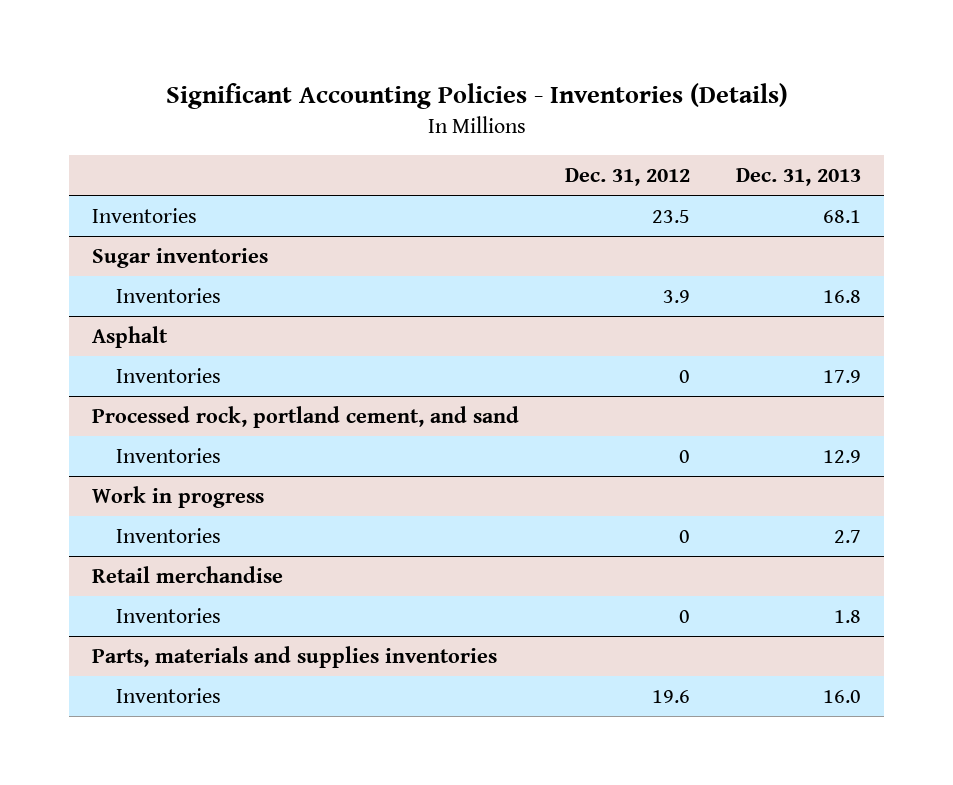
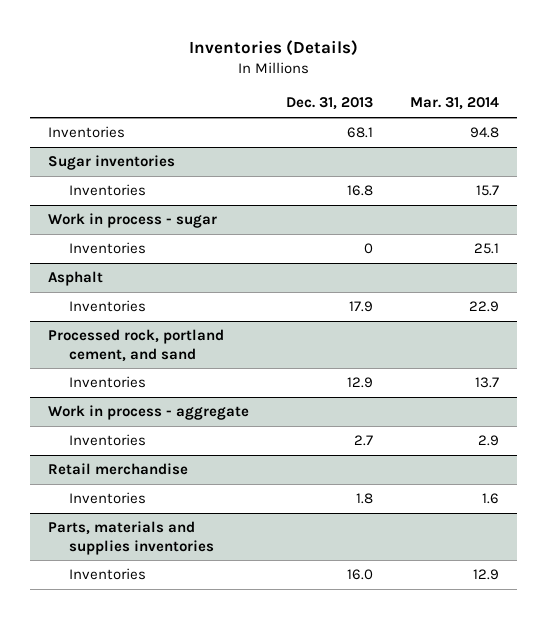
- Significant Accounting Policies - Inventories (Details)
+ Inventories (Details)
- | Dec. 31, 2012 | Dec. 31, 2013
+ | Dec. 31, 2013 | Mar. 31, 2014
+ Work in process - sugar
+ Inventories | 0 | 25.1
- Work in progress
+ Work in process - aggregate

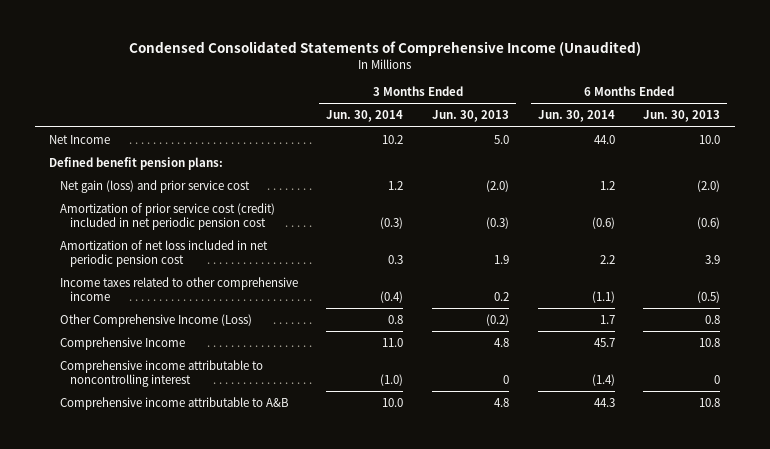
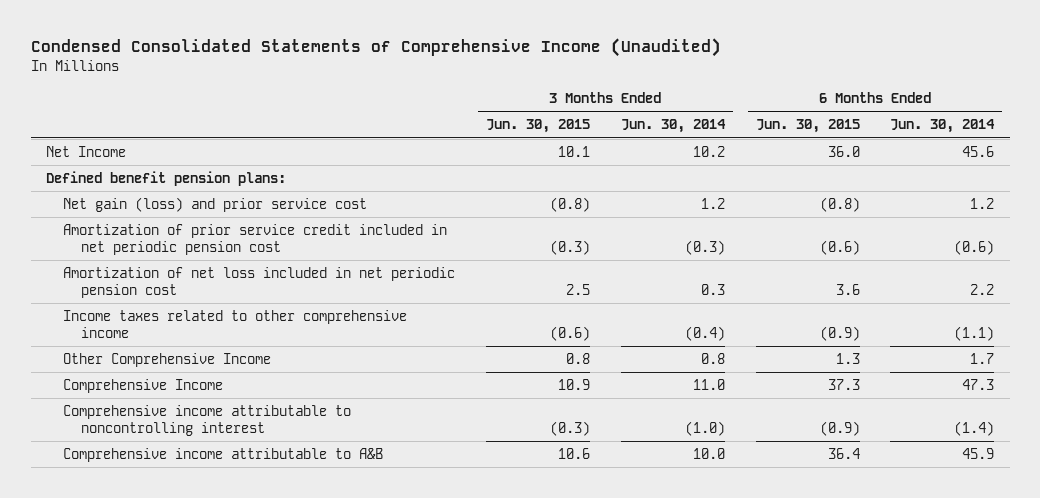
- | 3 Months Ended Jun. 30, 2014 | 3 Months Ended Jun. 30, 2013 | 6 Months Ended Jun. 30, 2014 | 6 Months Ended Jun. 30, 2013
+ | 3 Months Ended Jun. 30, 2015 | 3 Months Ended Jun. 30, 2014 | 6 Months Ended Jun. 30, 2015 | 6 Months Ended Jun. 30, 2014
- Net Income | 10.2 | 5.0 | 44.0 | 10.0
+ Net Income | 10.1 | 10.2 | 36.0 | 45.6
- Amortization of prior service cost (credit) included in net periodic pension cost | (0.3) | (0.3) | (0.6) | (0.6)
+ Amortization of prior service credit included in net periodic pension cost | (0.3) | (0.3) | (0.6) | (0.6)
- Other Comprehensive Income (Loss) | 0.8 | (0.2) | 1.7 | 0.8
- Comprehensive Income | 11.0 | 4.8 | 45.7 | 10.8
+ Other Comprehensive Income | 0.8 | 0.8 | 1.3 | 1.7
+ Comprehensive Income | 10.9 | 11.0 | 37.3 | 47.3
- Comprehensive income attributable to A&B | 10.0 | 4.8 | 44.3 | 10.8
+ Comprehensive income attributable to A&B | 10.6 | 10.0 | 36.4 | 45.9

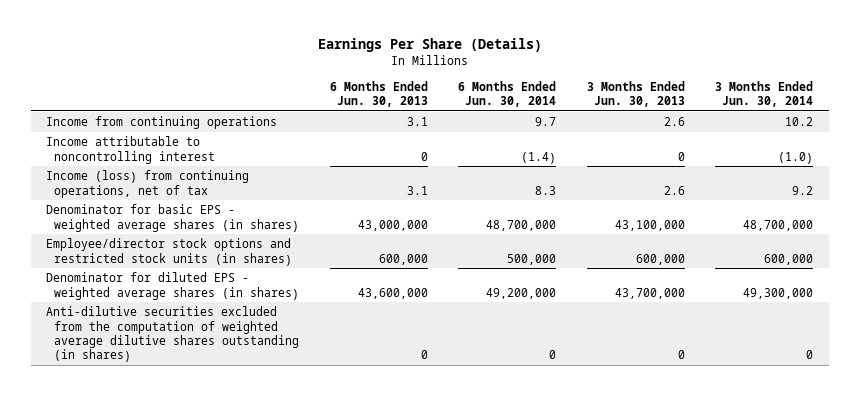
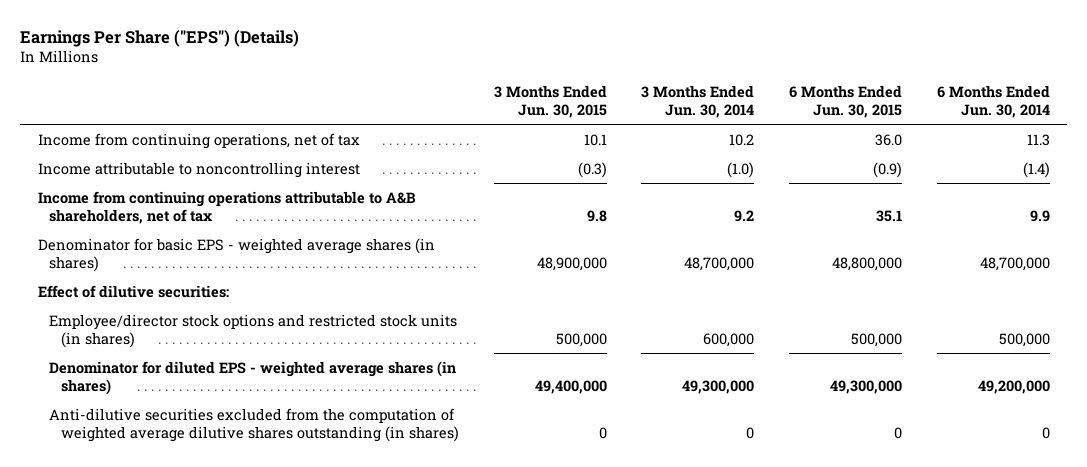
- Earnings Per Share (Details)
+ Earnings Per Share ("EPS") (Details)
- | 6 Months Ended Jun. 30, 2013 | 6 Months Ended Jun. 30, 2014 | 3 Months Ended Jun. 30, 2013 | 3 Months Ended Jun. 30, 2014
+ | 3 Months Ended Jun. 30, 2015 | 3 Months Ended Jun. 30, 2014 | 6 Months Ended Jun. 30, 2015 | 6 Months Ended Jun. 30, 2014
- Income from continuing operations | 3.1 | 9.7 | 2.6 | 10.2
+ Income from continuing operations, net of tax | 10.1 | 10.2 | 36.0 | 11.3
- Income (loss) from continuing operations, net of tax | 3.1 | 8.3 | 2.6 | 9.2
+ Income from continuing operations attributable to A&B shareholders, net of tax | 9.8 | 9.2 | 35.1 | 9.9
+ Effect of dilutive securities:

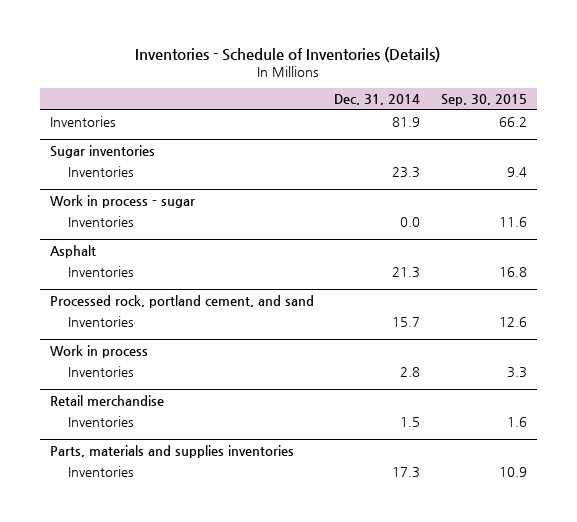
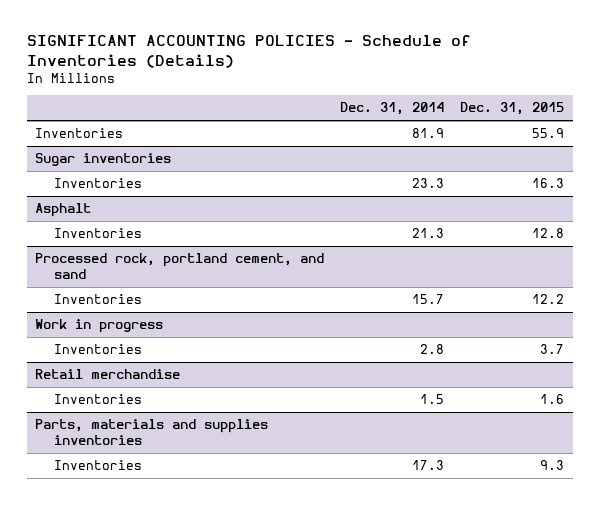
- Inventories - Schedule of Inventories (Details)
+ SIGNIFICANT ACCOUNTING POLICIES - Schedule of Inventories (Details)
- | Dec. 31, 2014 | Sep. 30, 2015
+ | Dec. 31, 2014 | Dec. 31, 2015
- Work in process - sugar
- Inventories | 0.0 | 11.6
- Work in process
+ Work in progress

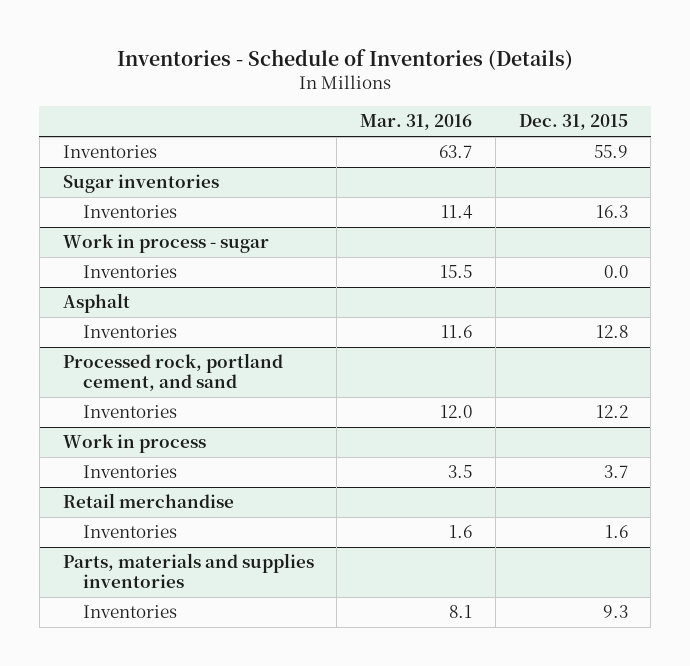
- SIGNIFICANT ACCOUNTING POLICIES - Schedule of Inventories (Details)
+ Inventories - Schedule of Inventories (Details)
- | Dec. 31, 2014 | Dec. 31, 2015
+ | Mar. 31, 2016 | Dec. 31, 2015
+ Work in process - sugar
+ Inventories | 15.5 | 0.0
- Work in progress
+ Work in process

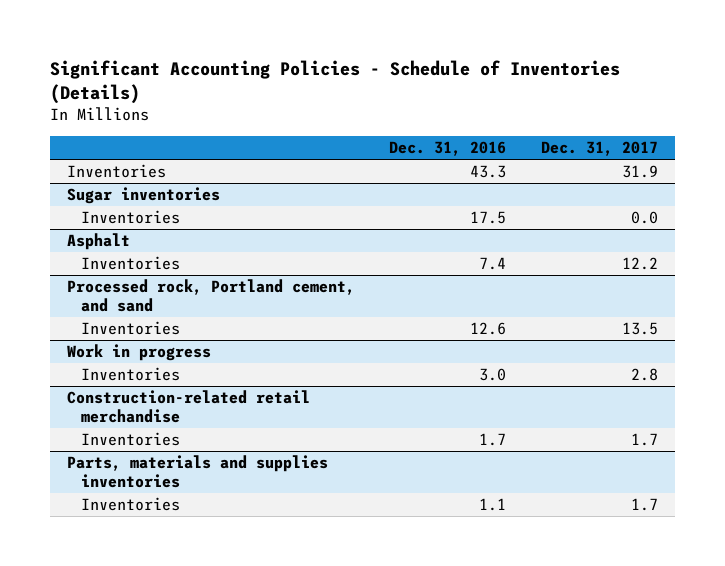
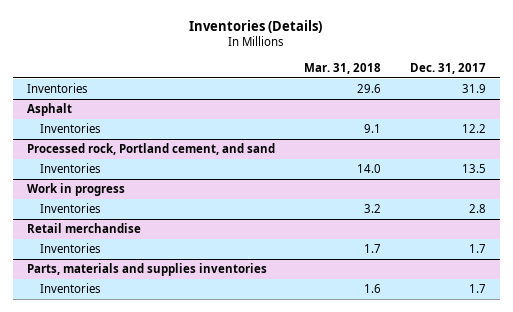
- Significant Accounting Policies - Schedule of Inventories (Details)
+ Inventories (Details)
- | Dec. 31, 2016 | Dec. 31, 2017
+ | Mar. 31, 2018 | Dec. 31, 2017
- Sugar inventories
- Inventories | 17.5 | 0.0
- Construction-related retail merchandise
+ Retail merchandise

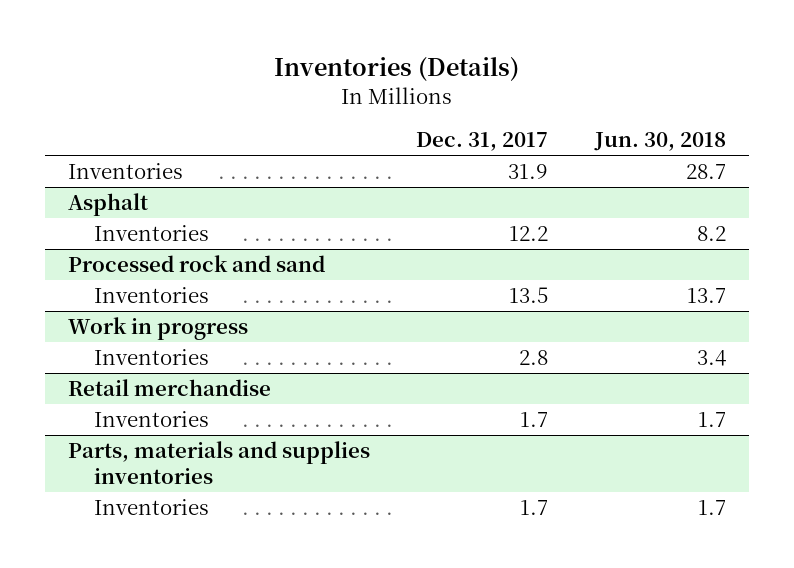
- | Mar. 31, 2018 | Dec. 31, 2017
+ | Dec. 31, 2017 | Jun. 30, 2018
- Processed rock, Portland cement, and sand
+ Processed rock and sand

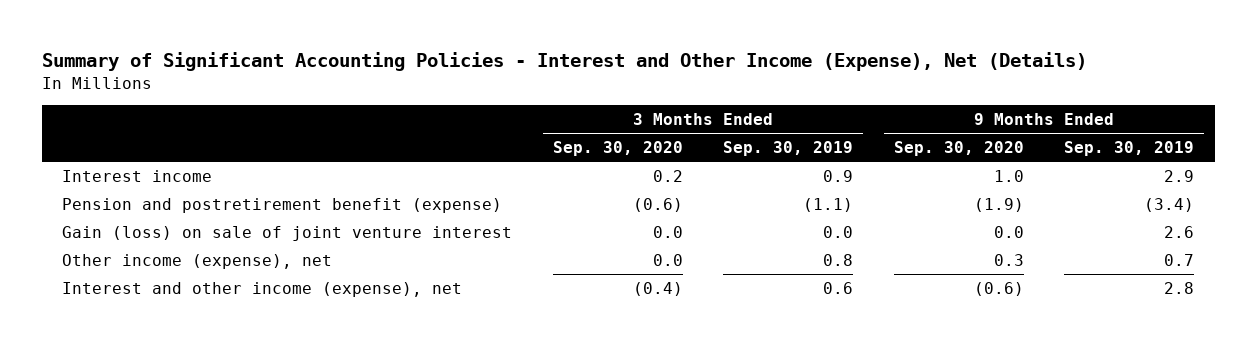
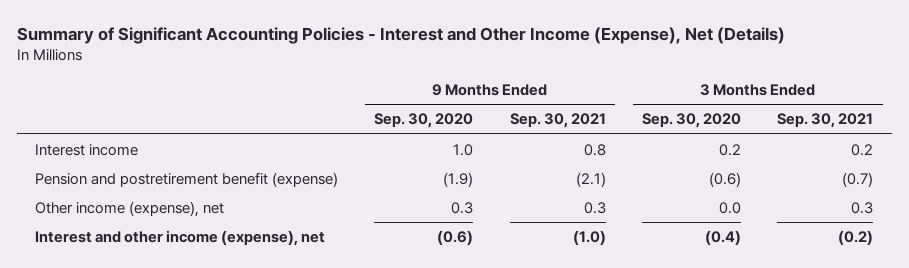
- | 3 Months Ended Sep. 30, 2020 | 3 Months Ended Sep. 30, 2019 | 9 Months Ended Sep. 30, 2020 | 9 Months Ended Sep. 30, 2019
+ | 9 Months Ended Sep. 30, 2020 | 9 Months Ended Sep. 30, 2021 | 3 Months Ended Sep. 30, 2020 | 3 Months Ended Sep. 30, 2021
- Gain (loss) on sale of joint venture interest | 0.0 | 0.0 | 0.0 | 2.6

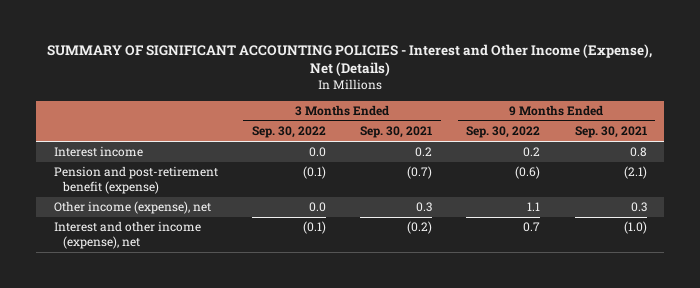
- Summary of Significant Accounting Policies - Interest and Other Income (Expense), Net (Details)
+ SUMMARY OF SIGNIFICANT ACCOUNTING POLICIES - Interest and Other Income (Expense), Net (Details)
- | 9 Months Ended Sep. 30, 2020 | 9 Months Ended Sep. 30, 2021 | 3 Months Ended Sep. 30, 2020 | 3 Months Ended Sep. 30, 2021
+ | 3 Months Ended Sep. 30, 2022 | 3 Months Ended Sep. 30, 2021 | 9 Months Ended Sep. 30, 2022 | 9 Months Ended Sep. 30, 2021
- Pension and postretirement benefit (expense) | (1.9) | (2.1) | (0.6) | (0.7)
+ Pension and post-retirement benefit (expense) | (0.1) | (0.7) | (0.6) | (2.1)

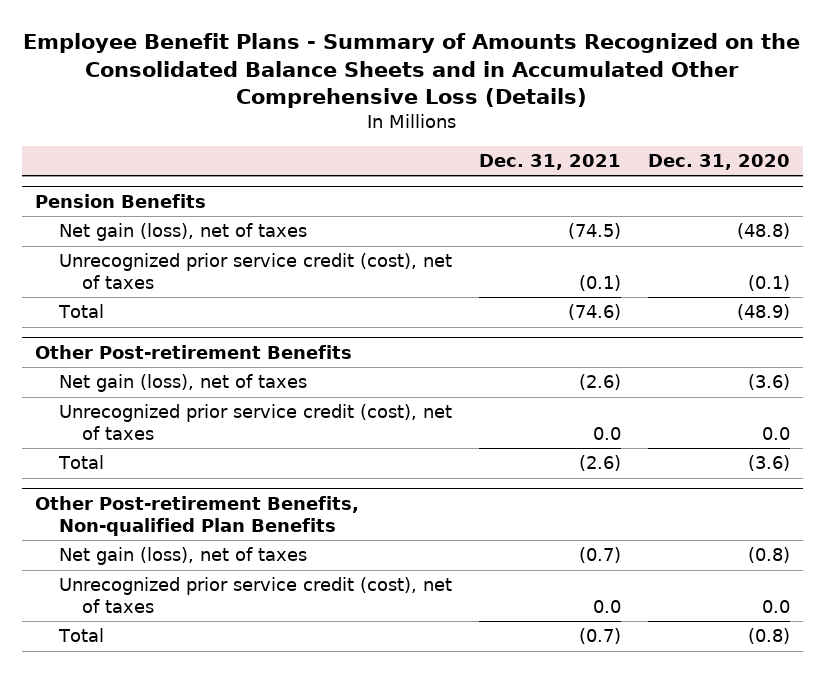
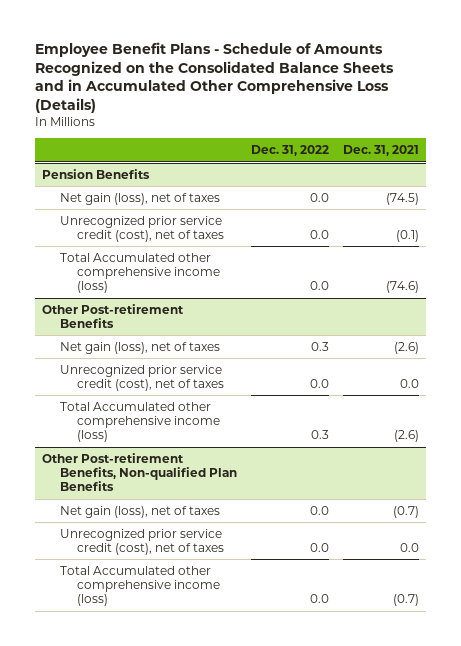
- Employee Benefit Plans - Summary of Amounts Recognized on the Consolidated Balance Sheets and in Accumulated Other Comprehensive Loss (Details)
+ Employee Benefit Plans - Schedule of Amounts Recognized on the Consolidated Balance Sheets and in Accumulated Other Comprehensive Loss (Details)
- | Dec. 31, 2021 | Dec. 31, 2020
+ | Dec. 31, 2022 | Dec. 31, 2021
@ Pension Benefits
- Total | (74.6) | (48.9)
+ Total Accumulated other comprehensive income (loss) | 0.0 | (74.6)
@ Other Post-retirement Benefits
- Total | (2.6) | (3.6)
+ Total Accumulated other comprehensive income (loss) | 0.3 | (2.6)
@ Other Post-retirement Benefits, Non-qualified Plan Benefits
- Total | (0.7) | (0.8)
+ Total Accumulated other comprehensive income (loss) | 0.0 | (0.7)

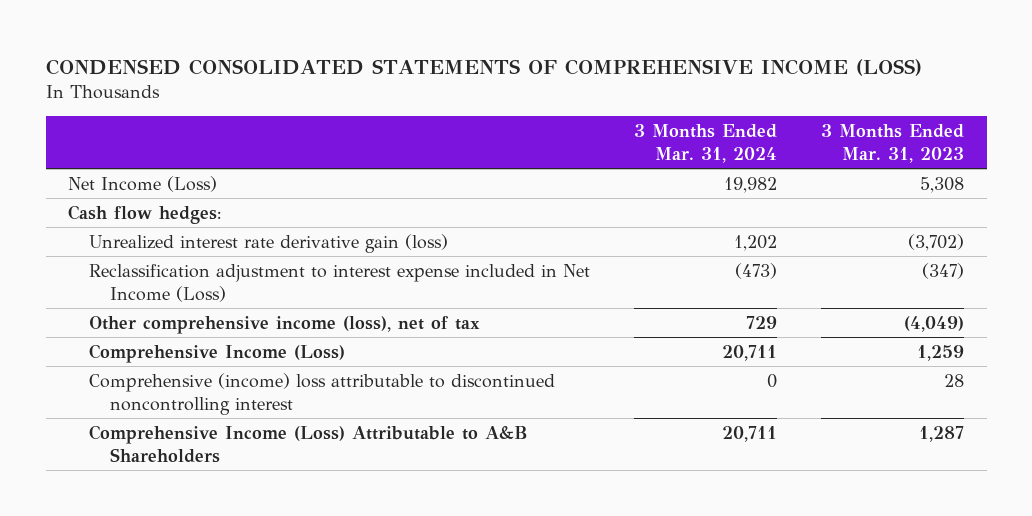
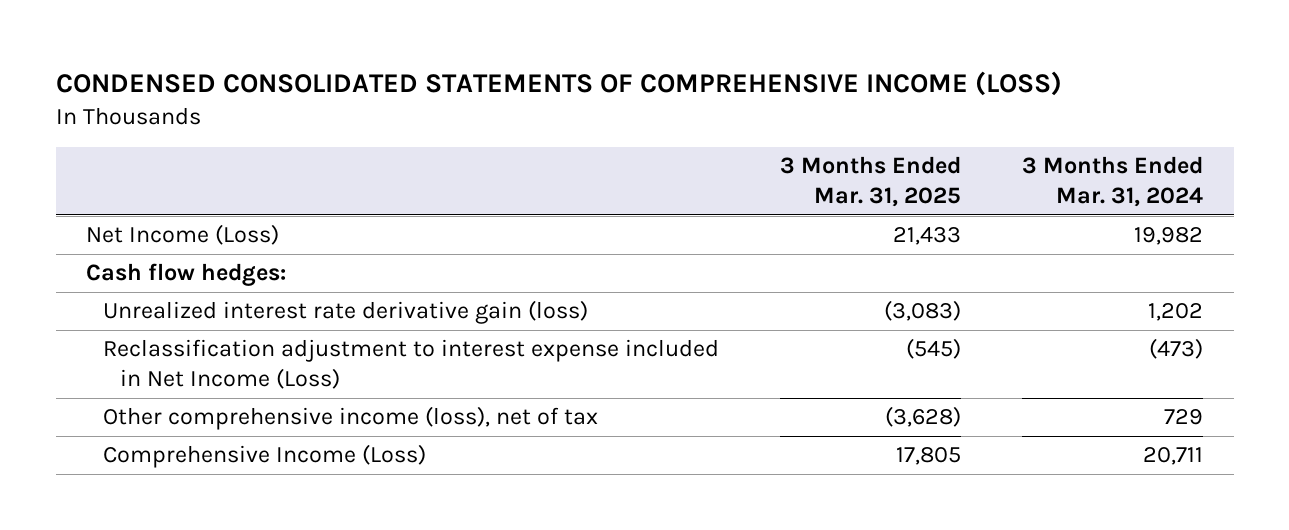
- | 3 Months Ended Mar. 31, 2024 | 3 Months Ended Mar. 31, 2023
+ | 3 Months Ended Mar. 31, 2025 | 3 Months Ended Mar. 31, 2024
- Comprehensive (income) loss attributable to discontinued noncontrolling interest | 0 | 28
- Comprehensive Income (Loss) Attributable to A&B Shareholders | 20,711 | 1,287

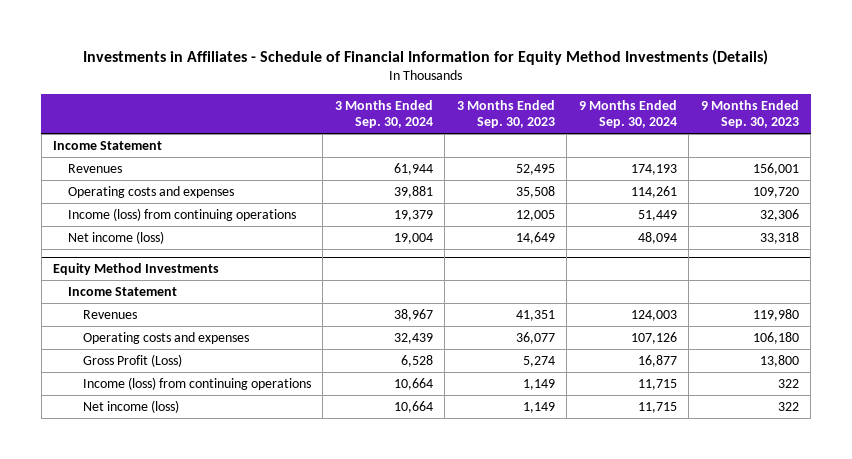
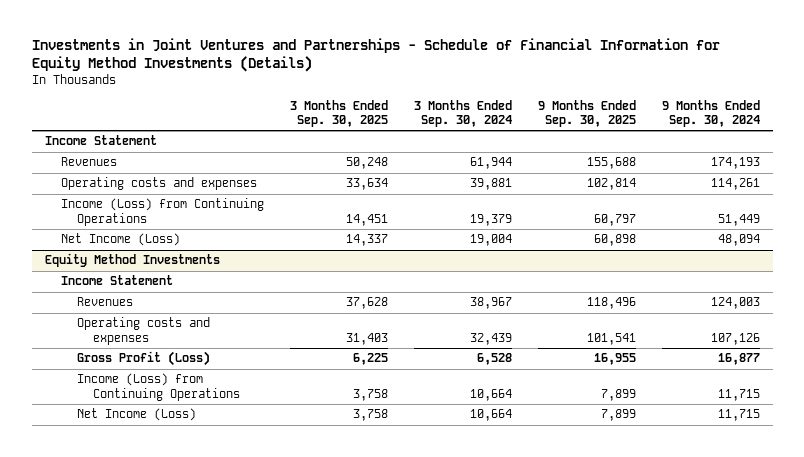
- Investments in Affiliates - Schedule of Financial Information for Equity Method Investments (Details)
+ Investments in Joint Ventures and Partnerships - Schedule of Financial Information for Equity Method Investments (Details)
- | 3 Months Ended Sep. 30, 2024 | 3 Months Ended Sep. 30, 2023 | 9 Months Ended Sep. 30, 2024 | 9 Months Ended Sep. 30, 2023
+ | 3 Months Ended Sep. 30, 2025 | 3 Months Ended Sep. 30, 2024 | 9 Months Ended Sep. 30, 2025 | 9 Months Ended Sep. 30, 2024
- Income (loss) from continuing operations | 19,379 | 12,005 | 51,449 | 32,306
- Net income (loss) | 19,004 | 14,649 | 48,094 | 33,318
+ Income (Loss) from Continuing Operations | 14,451 | 19,379 | 60,797 | 51,449
+ Net Income (Loss) | 14,337 | 19,004 | 60,898 | 48,094
@ Equity Method Investments
- Income (loss) from continuing operations | 10,664 | 1,149 | 11,715 | 322
- Net income (loss) | 10,664 | 1,149 | 11,715 | 322
+ Income (Loss) from Continuing Operations | 3,758 | 10,664 | 7,899 | 11,715
+ Net Income (Loss) | 3,758 | 10,664 | 7,899 | 11,715

